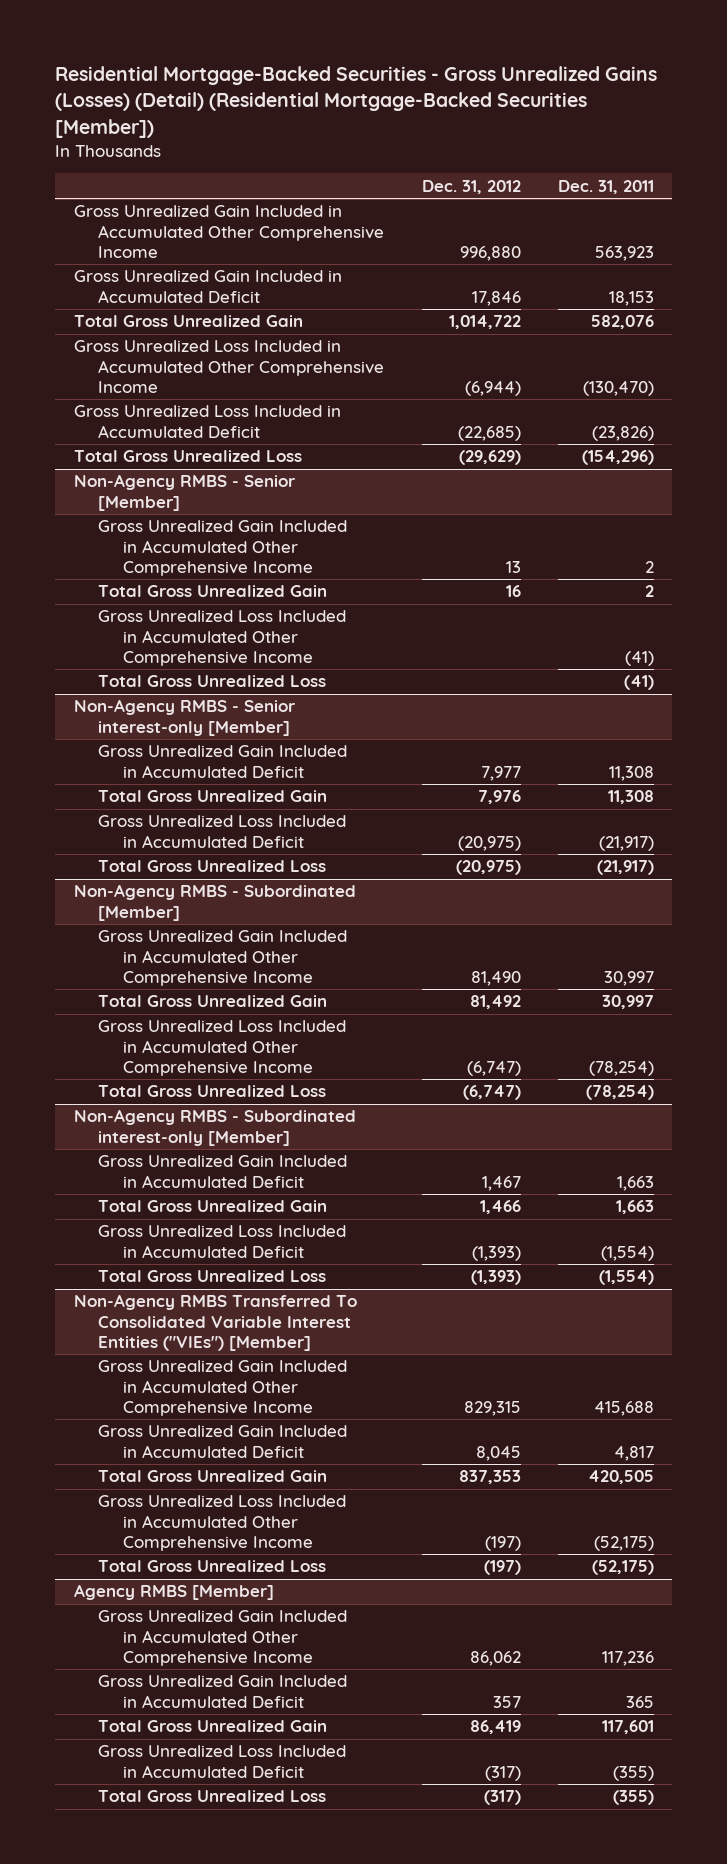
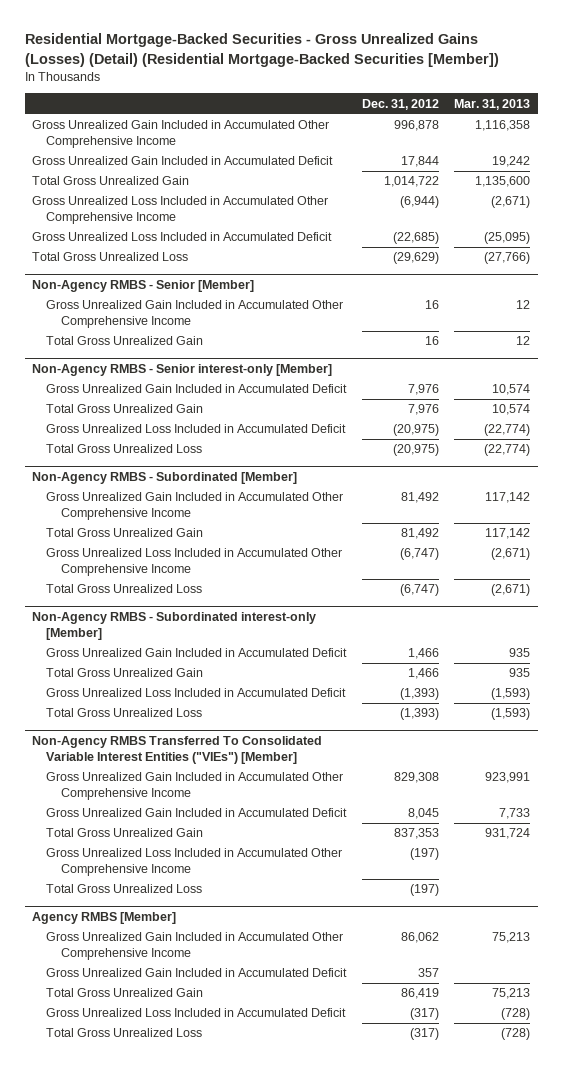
- | Dec. 31, 2012 | Dec. 31, 2011
+ | Dec. 31, 2012 | Mar. 31, 2013
- Gross Unrealized Gain Included in Accumulated Other Comprehensive Income | 996,880 | 563,923
- Gross Unrealized Gain Included in Accumulated Deficit | 17,846 | 18,153
+ Gross Unrealized Gain Included in Accumulated Other Comprehensive Income | 996,878 | 1,116,358
+ Gross Unrealized Gain Included in Accumulated Deficit | 17,844 | 19,242
@ Non-Agency RMBS - Senior [Member]
- Gross Unrealized Gain Included in Accumulated Other Comprehensive Income | 13 | 2
+ Gross Unrealized Gain Included in Accumulated Other Comprehensive Income | 16 | 12
- Gross Unrealized Loss Included in Accumulated Other Comprehensive Income | | (41)
- Total Gross Unrealized Loss | | (41)
@ Non-Agency RMBS - Senior interest-only [Member]
- Gross Unrealized Gain Included in Accumulated Deficit | 7,977 | 11,308
+ Gross Unrealized Gain Included in Accumulated Deficit | 7,976 | 10,574
@ Non-Agency RMBS - Subordinated [Member]
- Gross Unrealized Gain Included in Accumulated Other Comprehensive Income | 81,490 | 30,997
+ Gross Unrealized Gain Included in Accumulated Other Comprehensive Income | 81,492 | 117,142
@ Non-Agency RMBS - Subordinated interest-only [Member]
- Gross Unrealized Gain Included in Accumulated Deficit | 1,467 | 1,663
+ Gross Unrealized Gain Included in Accumulated Deficit | 1,466 | 935
@ Non-Agency RMBS Transferred To Consolidated Variable Interest Entities ("VIEs") [Member]
- Gross Unrealized Gain Included in Accumulated Other Comprehensive Income | 829,315 | 415,688
+ Gross Unrealized Gain Included in Accumulated Other Comprehensive Income | 829,308 | 923,991

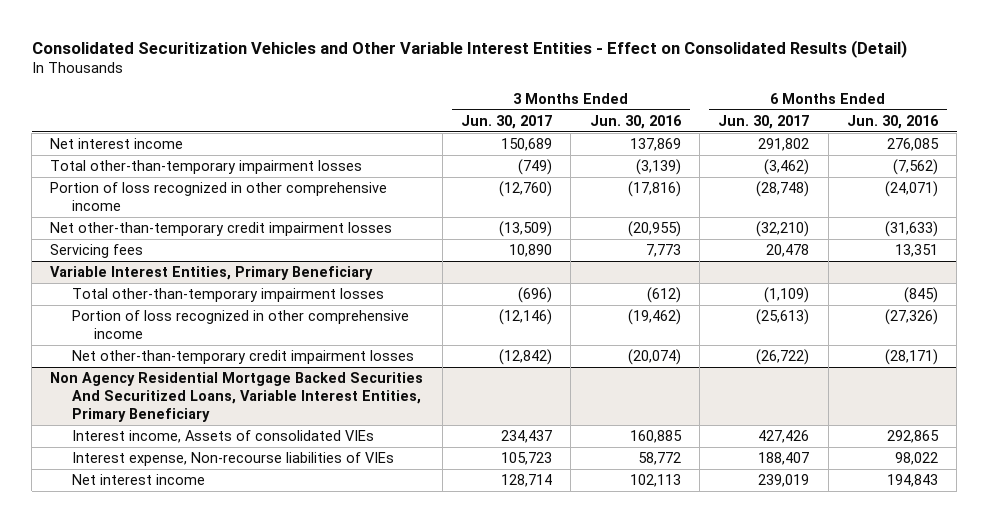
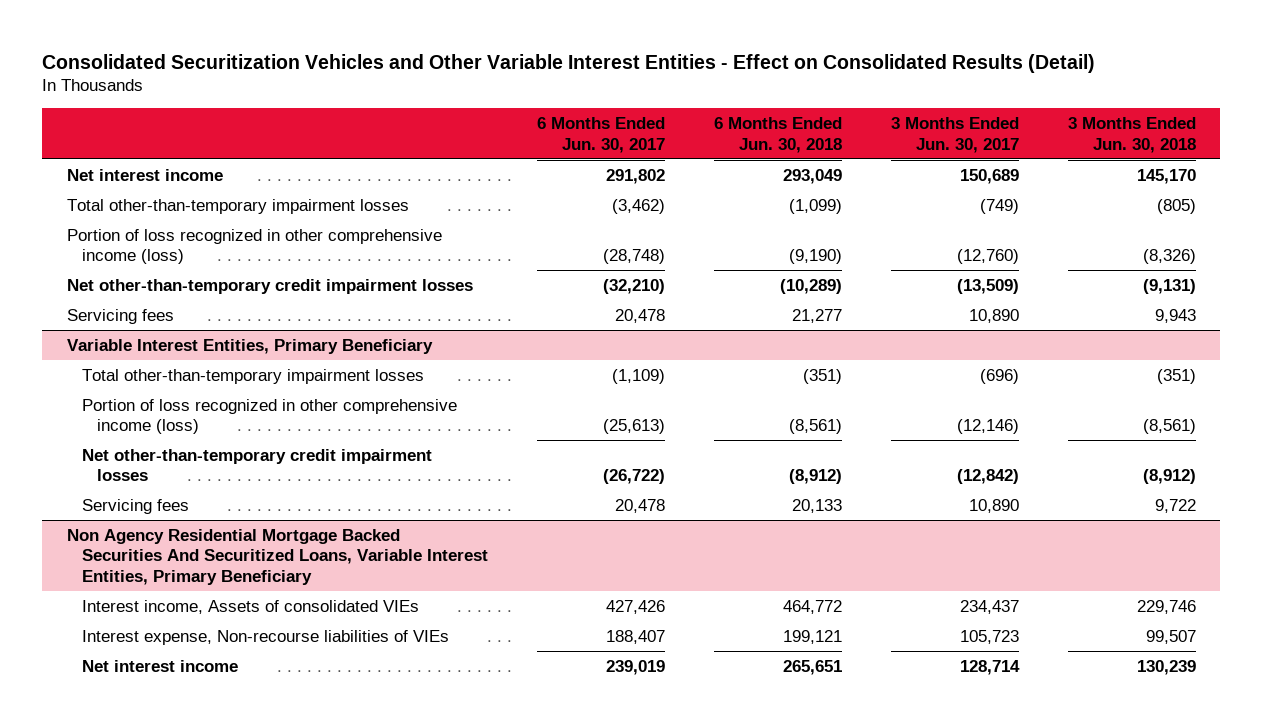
- | 3 Months Ended Jun. 30, 2017 | 3 Months Ended Jun. 30, 2016 | 6 Months Ended Jun. 30, 2017 | 6 Months Ended Jun. 30, 2016
+ | 6 Months Ended Jun. 30, 2017 | 6 Months Ended Jun. 30, 2018 | 3 Months Ended Jun. 30, 2017 | 3 Months Ended Jun. 30, 2018
- Portion of loss recognized in other comprehensive income | (12,760) | (17,816) | (28,748) | (24,071)
+ Portion of loss recognized in other comprehensive income (loss) | (28,748) | (9,190) | (12,760) | (8,326)
@ Variable Interest Entities, Primary Beneficiary
- Portion of loss recognized in other comprehensive income | (12,146) | (19,462) | (25,613) | (27,326)
+ Portion of loss recognized in other comprehensive income (loss) | (25,613) | (8,561) | (12,146) | (8,561)
+ Servicing fees | 20,478 | 20,133 | 10,890 | 9,722

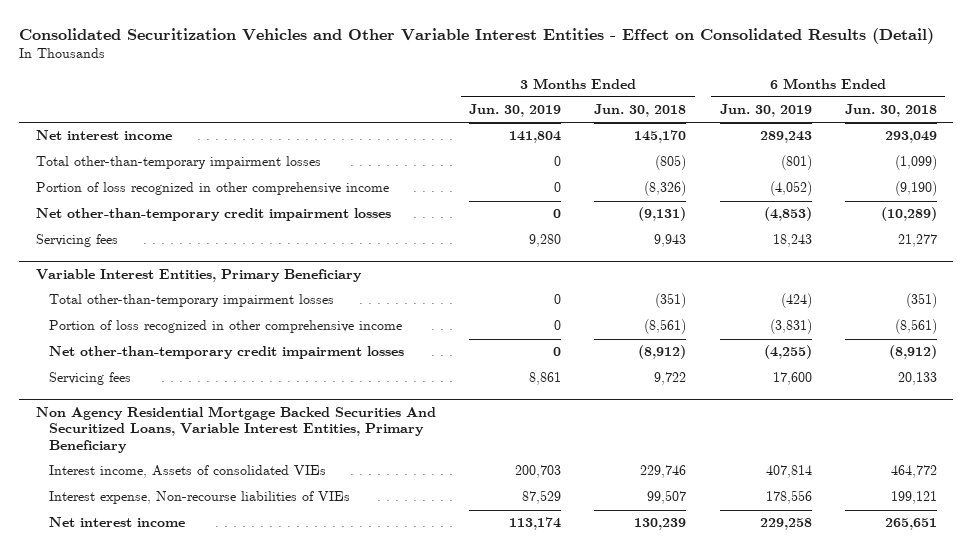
- | 6 Months Ended Jun. 30, 2017 | 6 Months Ended Jun. 30, 2018 | 3 Months Ended Jun. 30, 2017 | 3 Months Ended Jun. 30, 2018
+ | 3 Months Ended Jun. 30, 2019 | 3 Months Ended Jun. 30, 2018 | 6 Months Ended Jun. 30, 2019 | 6 Months Ended Jun. 30, 2018
- Portion of loss recognized in other comprehensive income (loss) | (28,748) | (9,190) | (12,760) | (8,326)
+ Portion of loss recognized in other comprehensive income | 0 | (8,326) | (4,052) | (9,190)
@ Variable Interest Entities, Primary Beneficiary
- Portion of loss recognized in other comprehensive income (loss) | (25,613) | (8,561) | (12,146) | (8,561)
+ Portion of loss recognized in other comprehensive income | 0 | (8,561) | (3,831) | (8,561)

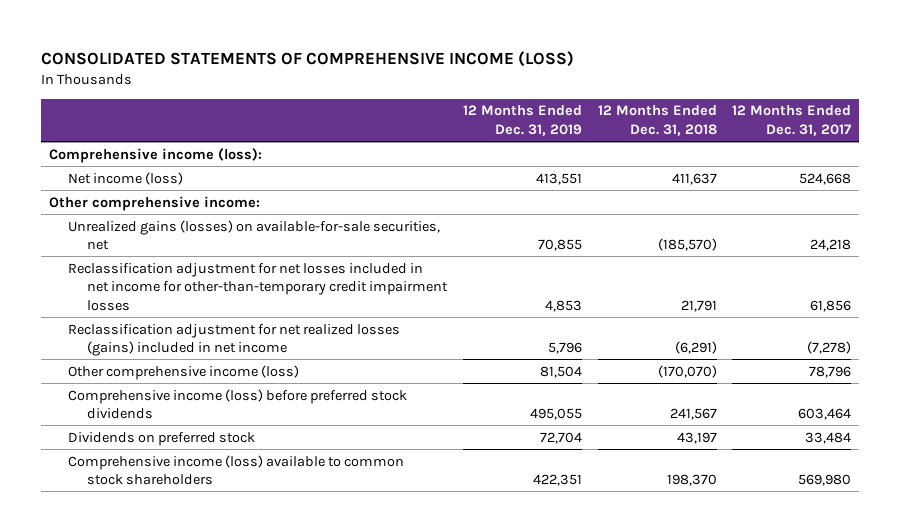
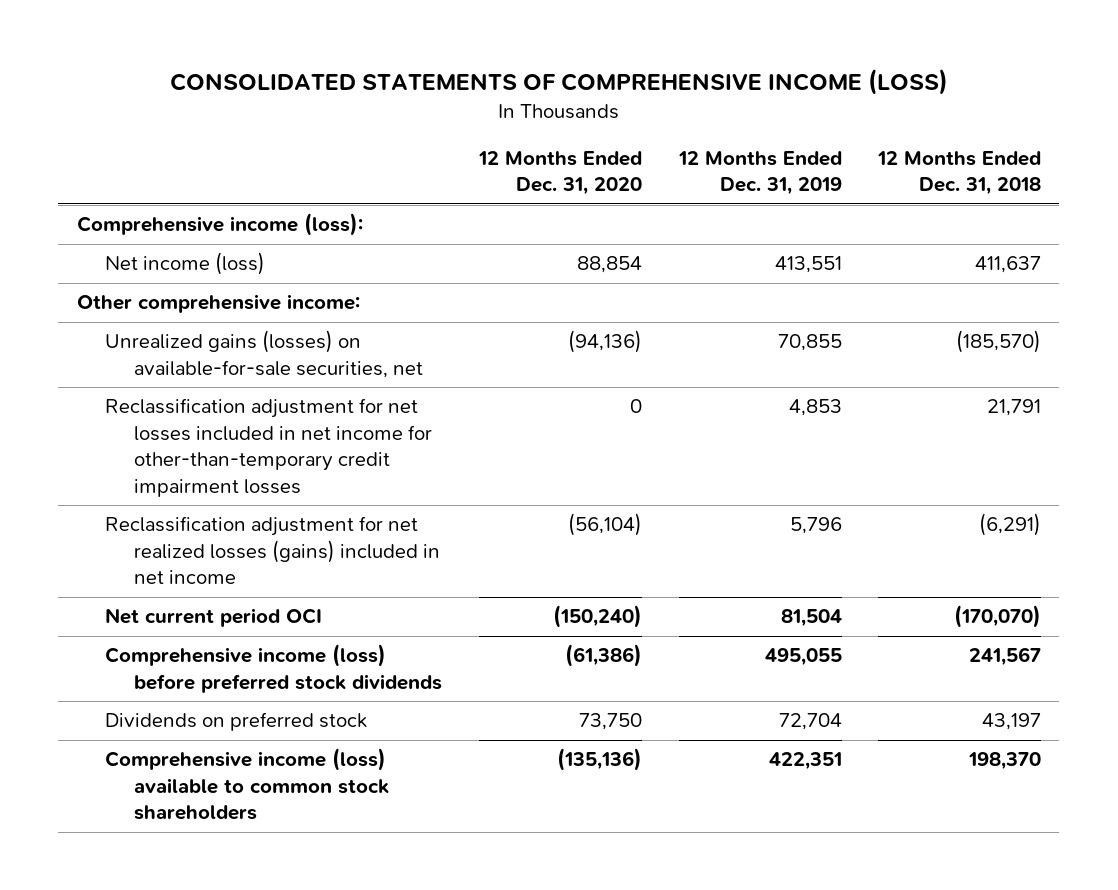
- | 12 Months Ended Dec. 31, 2019 | 12 Months Ended Dec. 31, 2018 | 12 Months Ended Dec. 31, 2017
+ | 12 Months Ended Dec. 31, 2020 | 12 Months Ended Dec. 31, 2019 | 12 Months Ended Dec. 31, 2018
- Other comprehensive income (loss) | 81,504 | (170,070) | 78,796
+ Net current period OCI | (150,240) | 81,504 | (170,070)

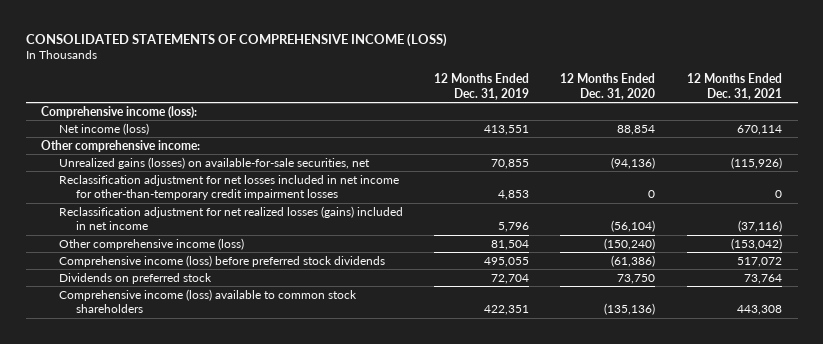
- | 12 Months Ended Dec. 31, 2020 | 12 Months Ended Dec. 31, 2019 | 12 Months Ended Dec. 31, 2018
+ | 12 Months Ended Dec. 31, 2019 | 12 Months Ended Dec. 31, 2020 | 12 Months Ended Dec. 31, 2021
- Net current period OCI | (150,240) | 81,504 | (170,070)
+ Other comprehensive income (loss) | 81,504 | (150,240) | (153,042)

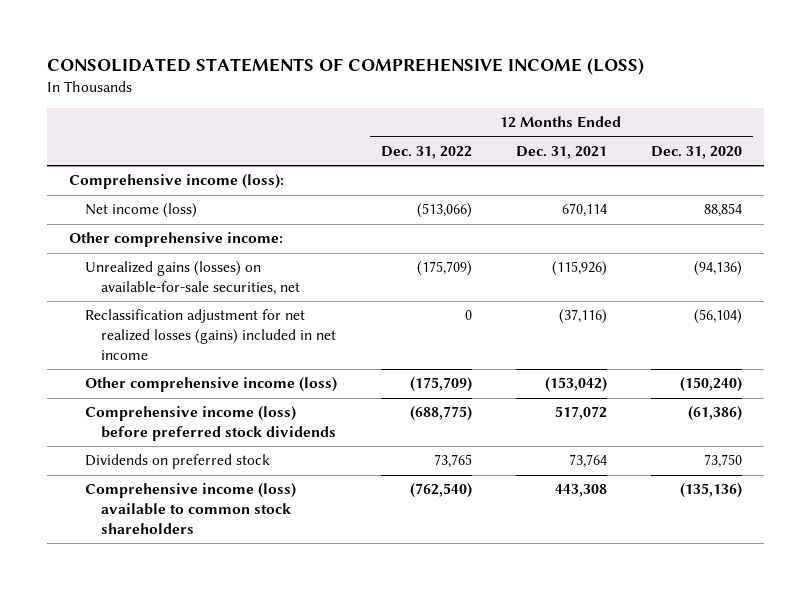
- | 12 Months Ended Dec. 31, 2019 | 12 Months Ended Dec. 31, 2020 | 12 Months Ended Dec. 31, 2021
+ | 12 Months Ended Dec. 31, 2022 | 12 Months Ended Dec. 31, 2021 | 12 Months Ended Dec. 31, 2020
- Reclassification adjustment for net losses included in net income for other-than-temporary credit impairment losses | 4,853 | 0 | 0

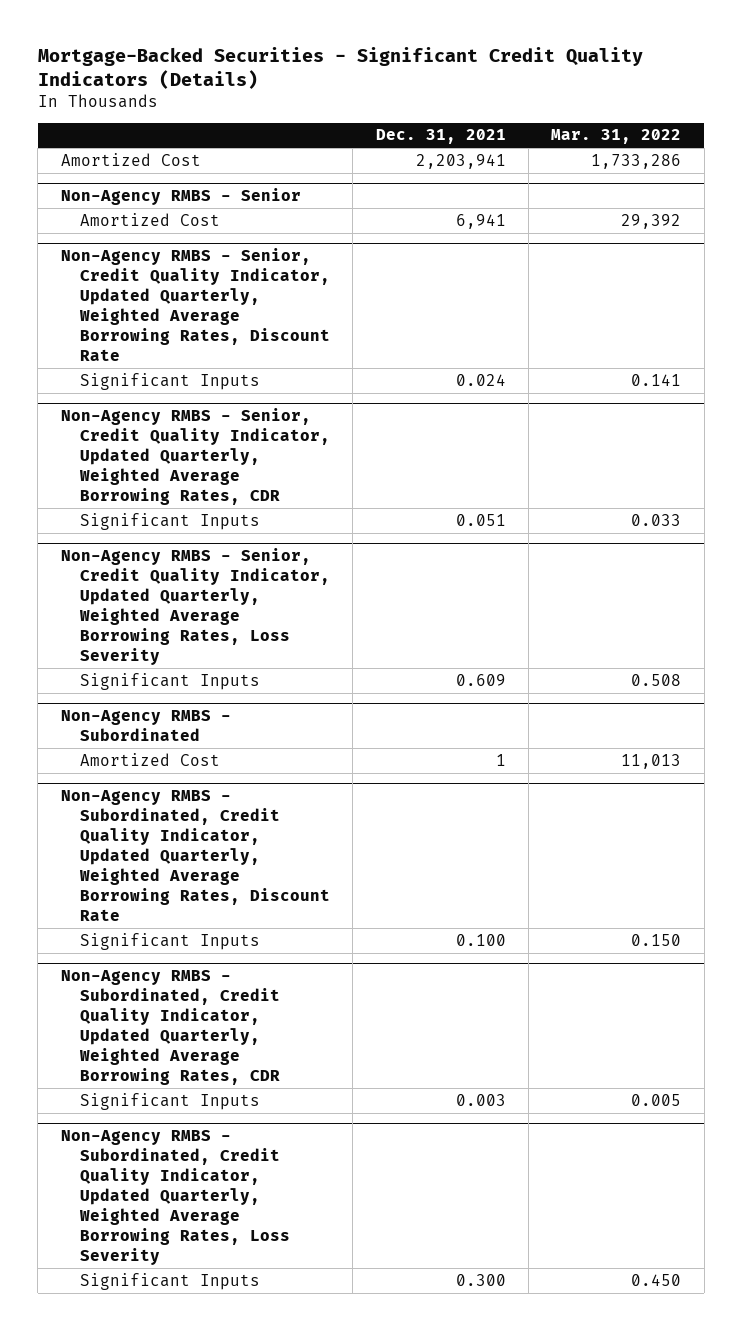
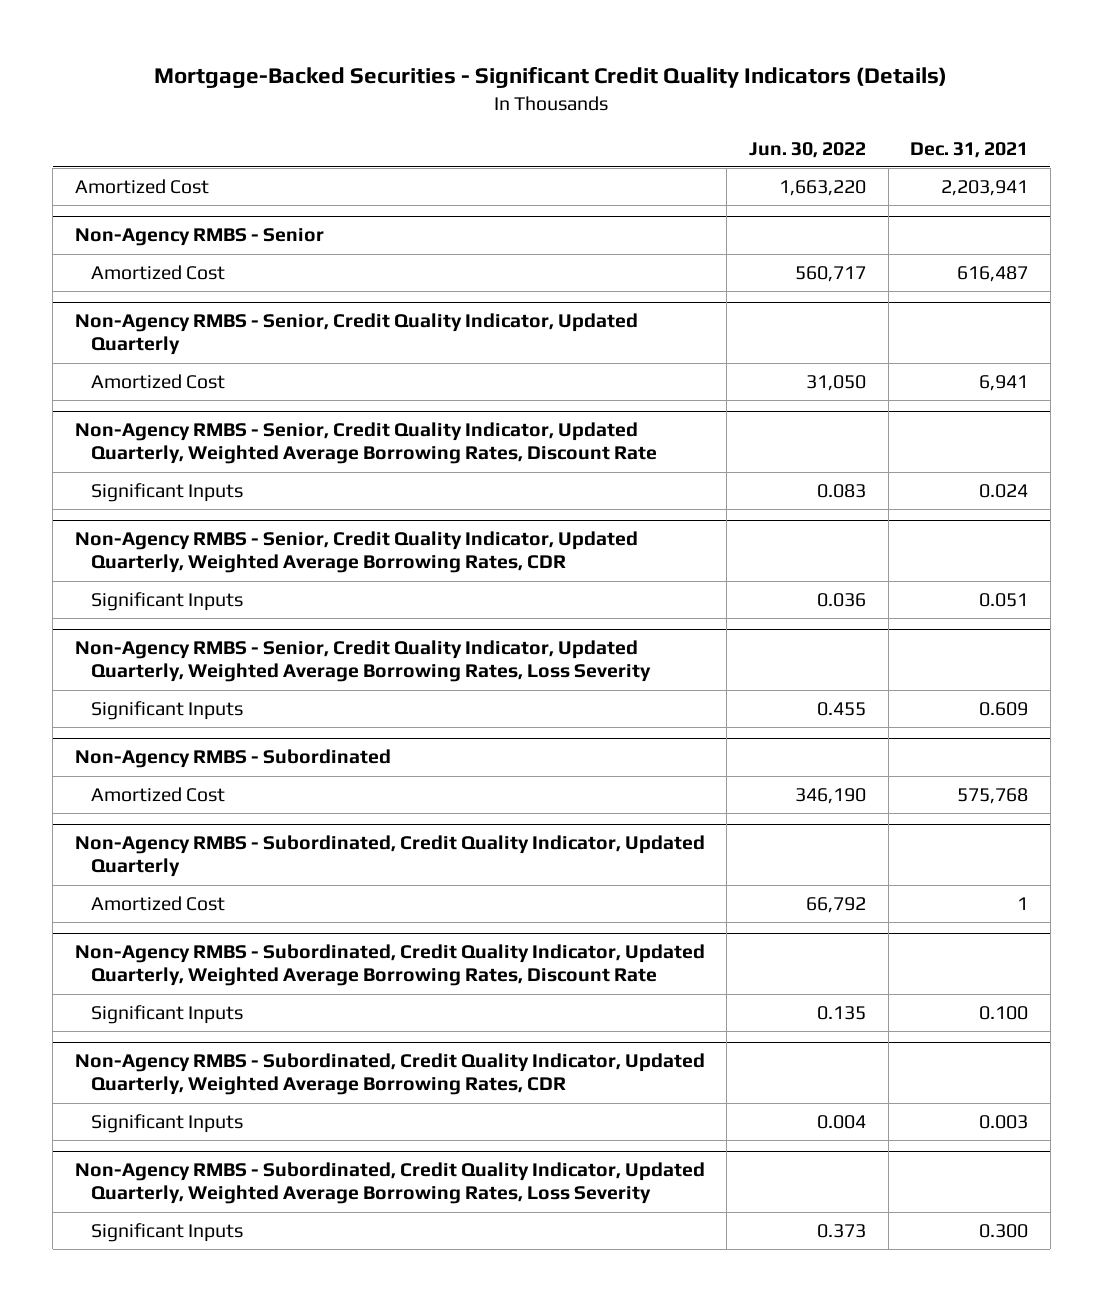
- | Dec. 31, 2021 | Mar. 31, 2022
+ | Jun. 30, 2022 | Dec. 31, 2021
@ Non-Agency RMBS - Senior
+ Amortized Cost | 560,717 | 616,487
+ Non-Agency RMBS - Senior, Credit Quality Indicator, Updated Quarterly
@ Non-Agency RMBS - Subordinated
+ Amortized Cost | 346,190 | 575,768
+ Non-Agency RMBS - Subordinated, Credit Quality Indicator, Updated Quarterly

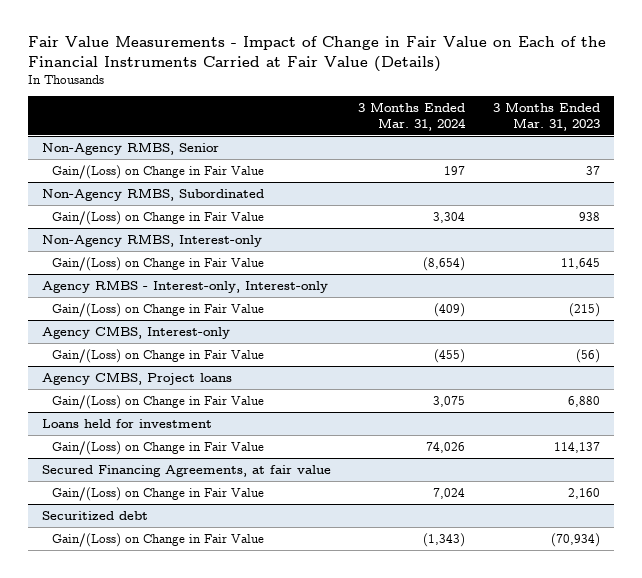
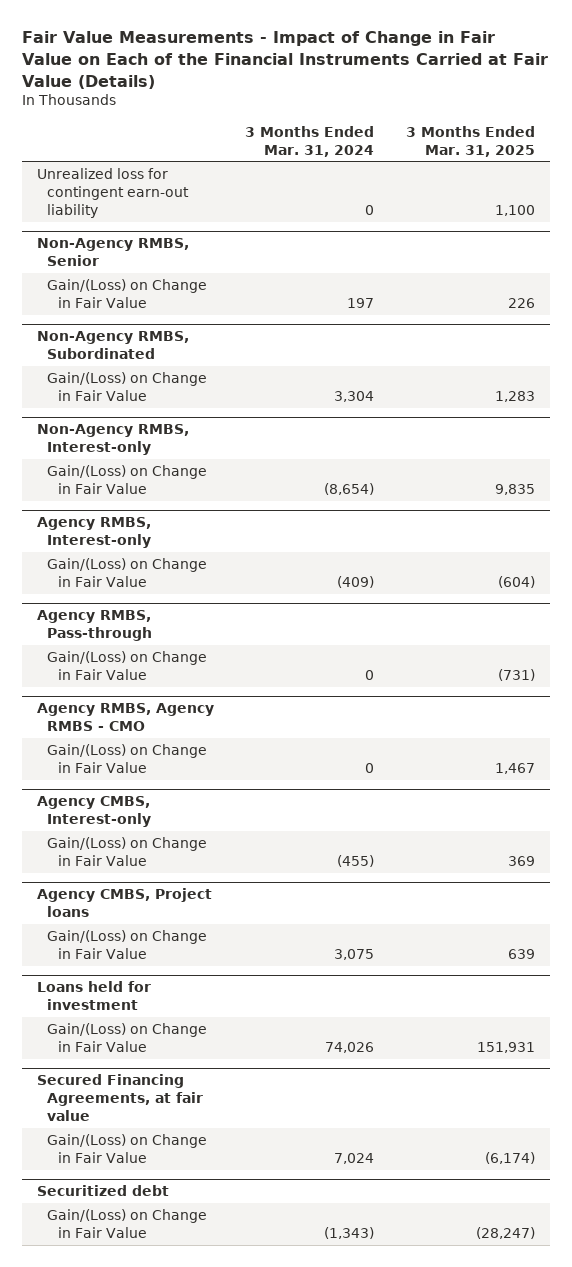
- | 3 Months Ended Mar. 31, 2024 | 3 Months Ended Mar. 31, 2023
+ | 3 Months Ended Mar. 31, 2024 | 3 Months Ended Mar. 31, 2025
+ Unrealized loss for contingent earn-out liability | 0 | 1,100
- Agency RMBS - Interest-only, Interest-only
+ Agency RMBS, Interest-only
+ Agency RMBS, Pass-through
+ Gain/(Loss) on Change in Fair Value | 0 | (731)
+ Agency RMBS, Agency RMBS - CMO
+ Gain/(Loss) on Change in Fair Value | 0 | 1,467

